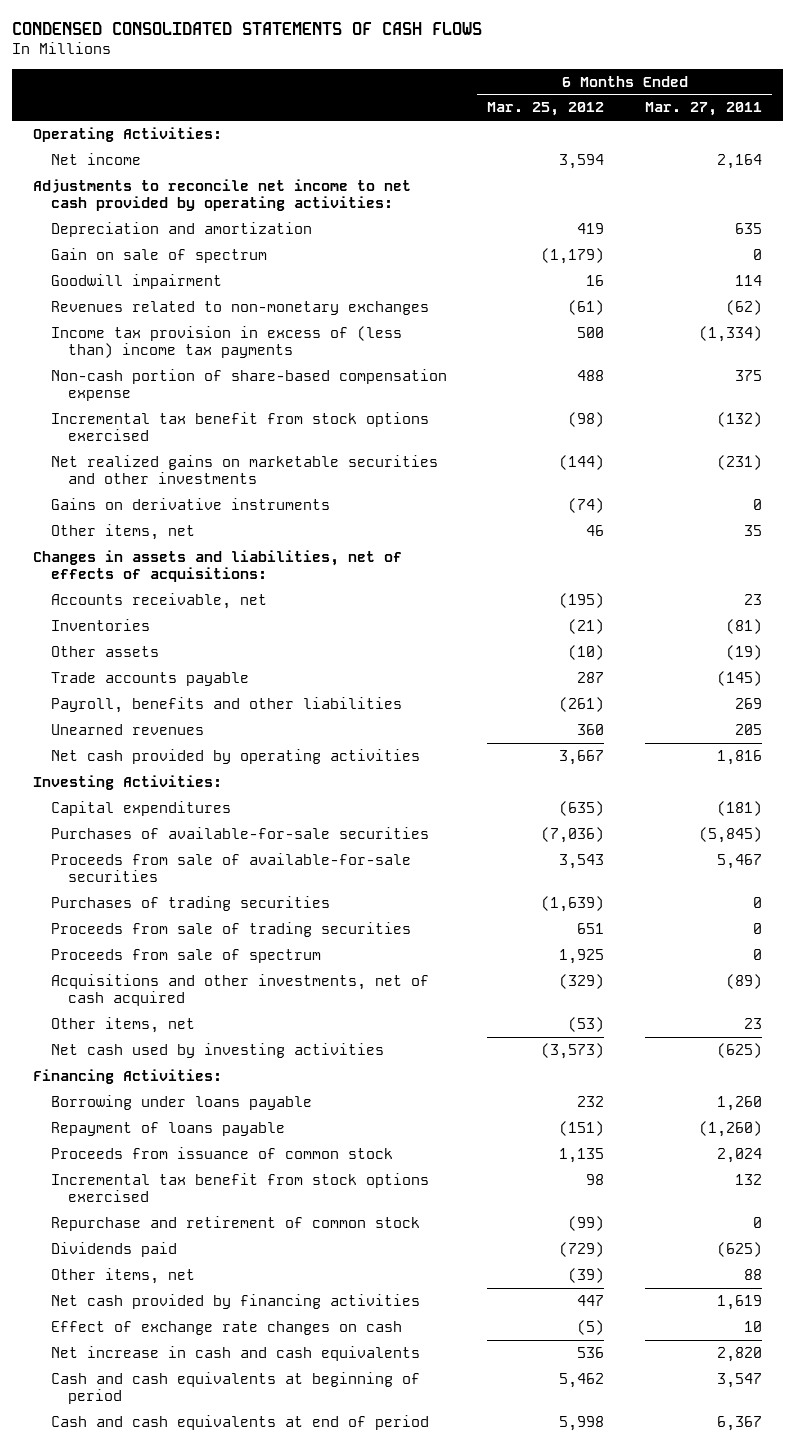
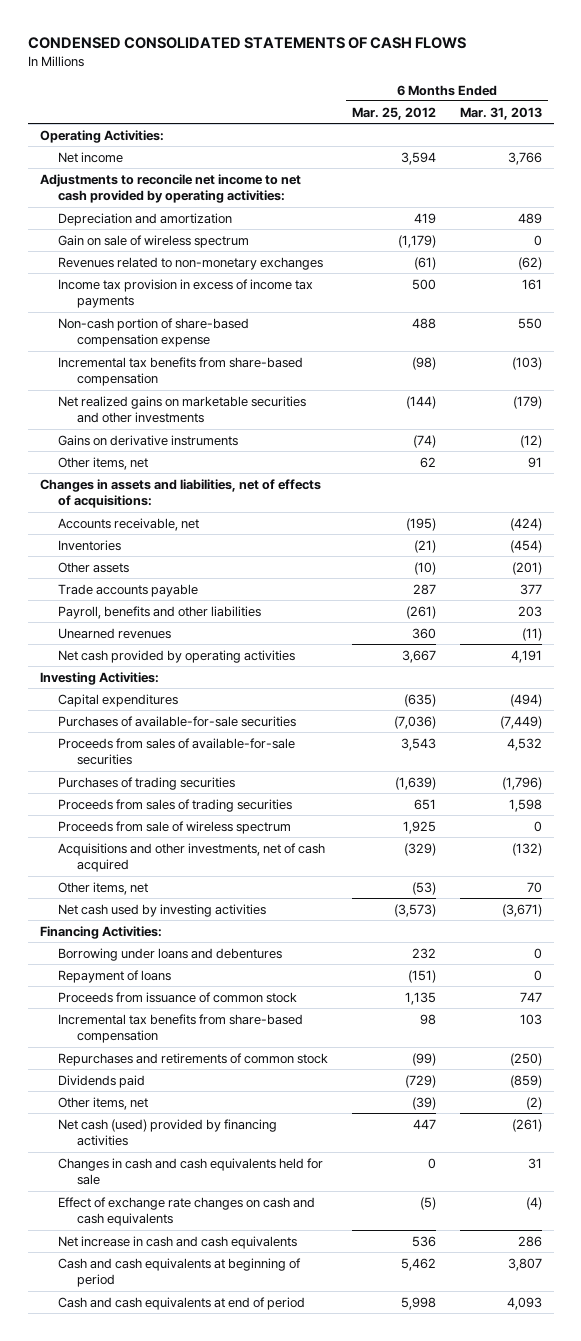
- | 6 Months Ended Mar. 25, 2012 | 6 Months Ended Mar. 27, 2011
+ | 6 Months Ended Mar. 25, 2012 | 6 Months Ended Mar. 31, 2013
- Gain on sale of spectrum | (1,179) | 0
- Goodwill impairment | 16 | 114
+ Gain on sale of wireless spectrum | (1,179) | 0
- Income tax provision in excess of (less than) income tax payments | 500 | (1,334)
+ Income tax provision in excess of income tax payments | 500 | 161
- Incremental tax benefit from stock options exercised | (98) | (132)
+ Incremental tax benefits from share-based compensation | (98) | (103)
- Other items, net | 46 | 35
+ Other items, net | 62 | 91
- Proceeds from sale of available-for-sale securities | 3,543 | 5,467
+ Proceeds from sales of available-for-sale securities | 3,543 | 4,532
- Proceeds from sale of trading securities | 651 | 0
- Proceeds from sale of spectrum | 1,925 | 0
+ Proceeds from sales of trading securities | 651 | 1,598
+ Proceeds from sale of wireless spectrum | 1,925 | 0
- Borrowing under loans payable | 232 | 1,260
- Repayment of loans payable | (151) | (1,260)
+ Borrowing under loans and debentures | 232 | 0
+ Repayment of loans | (151) | 0
- Incremental tax benefit from stock options exercised | 98 | 132
- Repurchase and retirement of common stock | (99) | 0
+ Incremental tax benefits from share-based compensation | 98 | 103
+ Repurchases and retirements of common stock | (99) | (250)
- Net cash provided by financing activities | 447 | 1,619
- Effect of exchange rate changes on cash | (5) | 10
+ Net cash (used) provided by financing activities | 447 | (261)
+ Changes in cash and cash equivalents held for sale | 0 | 31
+ Effect of exchange rate changes on cash and cash equivalents | (5) | (4)

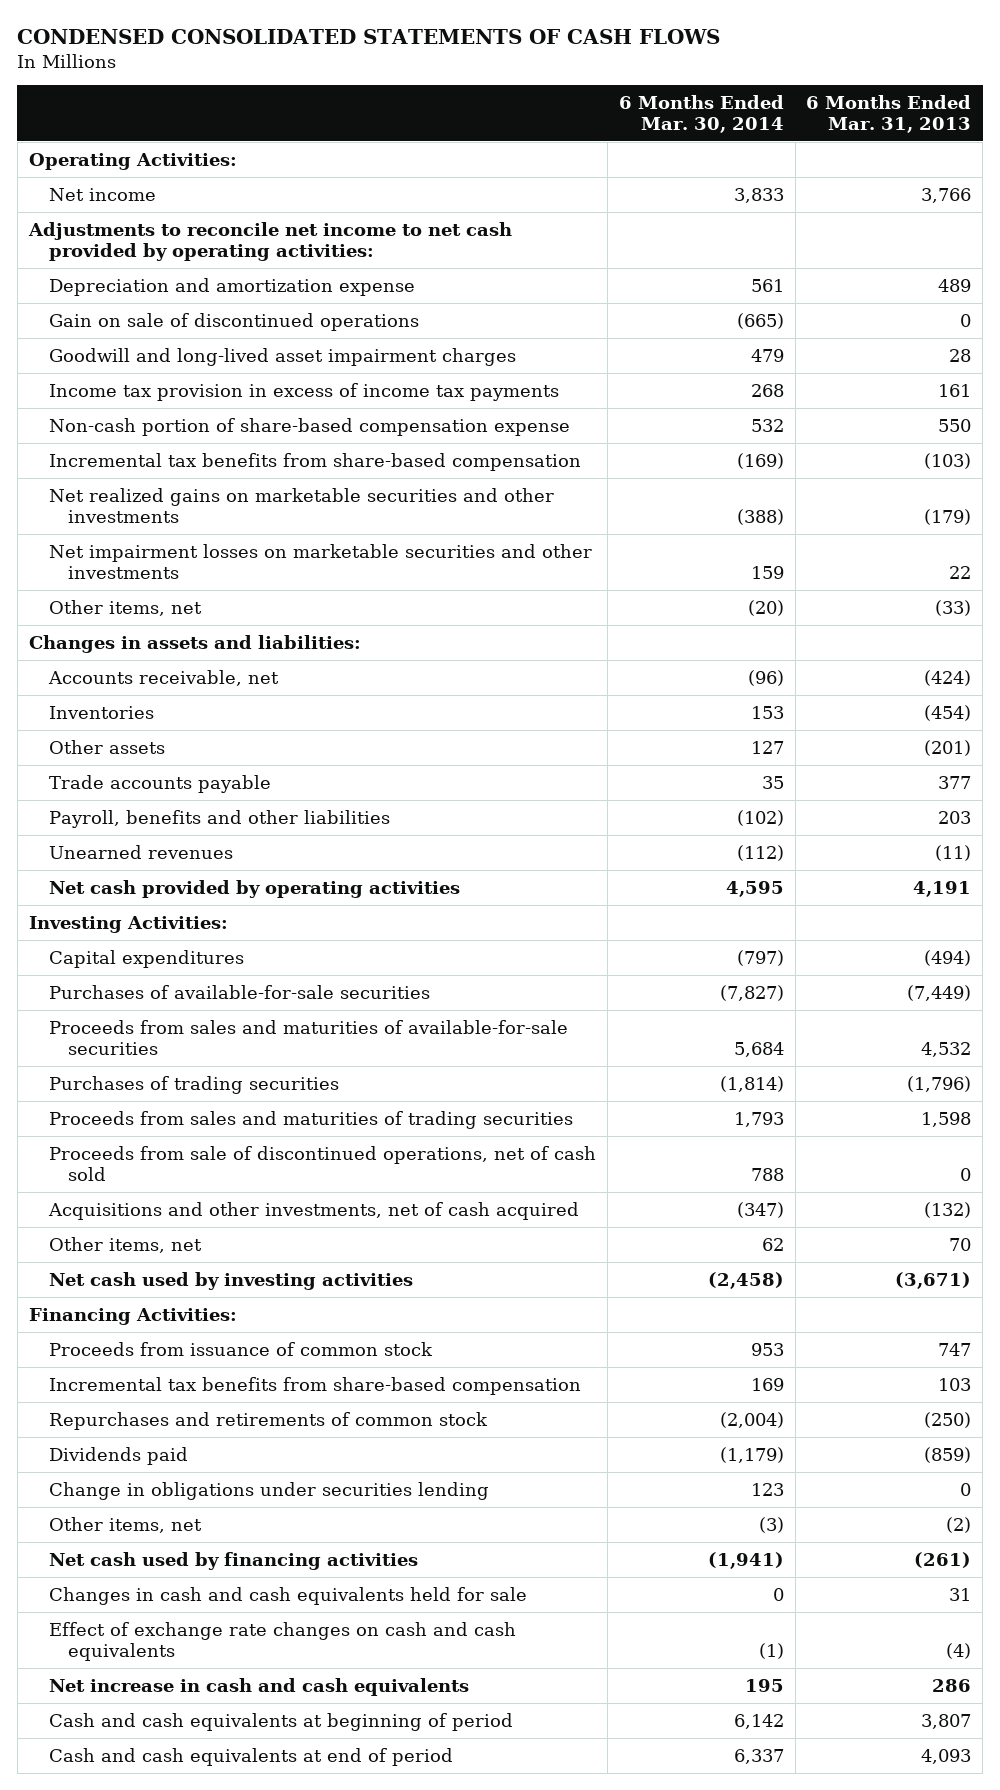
- | 6 Months Ended Mar. 25, 2012 | 6 Months Ended Mar. 31, 2013
+ | 6 Months Ended Mar. 30, 2014 | 6 Months Ended Mar. 31, 2013
- Depreciation and amortization | 419 | 489
- Gain on sale of wireless spectrum | (1,179) | 0
- Revenues related to non-monetary exchanges | (61) | (62)
+ Depreciation and amortization expense | 561 | 489
+ Gain on sale of discontinued operations | (665) | 0
+ Goodwill and long-lived asset impairment charges | 479 | 28
- Gains on derivative instruments | (74) | (12)
- Other items, net | 62 | 91
- Changes in assets and liabilities, net of effects of acquisitions:
+ Net impairment losses on marketable securities and other investments | 159 | 22
+ Other items, net | (20) | (33)
+ Changes in assets and liabilities:
- Proceeds from sales of available-for-sale securities | 3,543 | 4,532
+ Proceeds from sales and maturities of available-for-sale securities | 5,684 | 4,532
- Proceeds from sales of trading securities | 651 | 1,598
- Proceeds from sale of wireless spectrum | 1,925 | 0
+ Proceeds from sales and maturities of trading securities | 1,793 | 1,598
+ Proceeds from sale of discontinued operations, net of cash sold | 788 | 0
- Borrowing under loans and debentures | 232 | 0
- Repayment of loans | (151) | 0
+ Change in obligations under securities lending | 123 | 0
- Net cash (used) provided by financing activities | 447 | (261)
+ Net cash used by financing activities | (1,941) | (261)

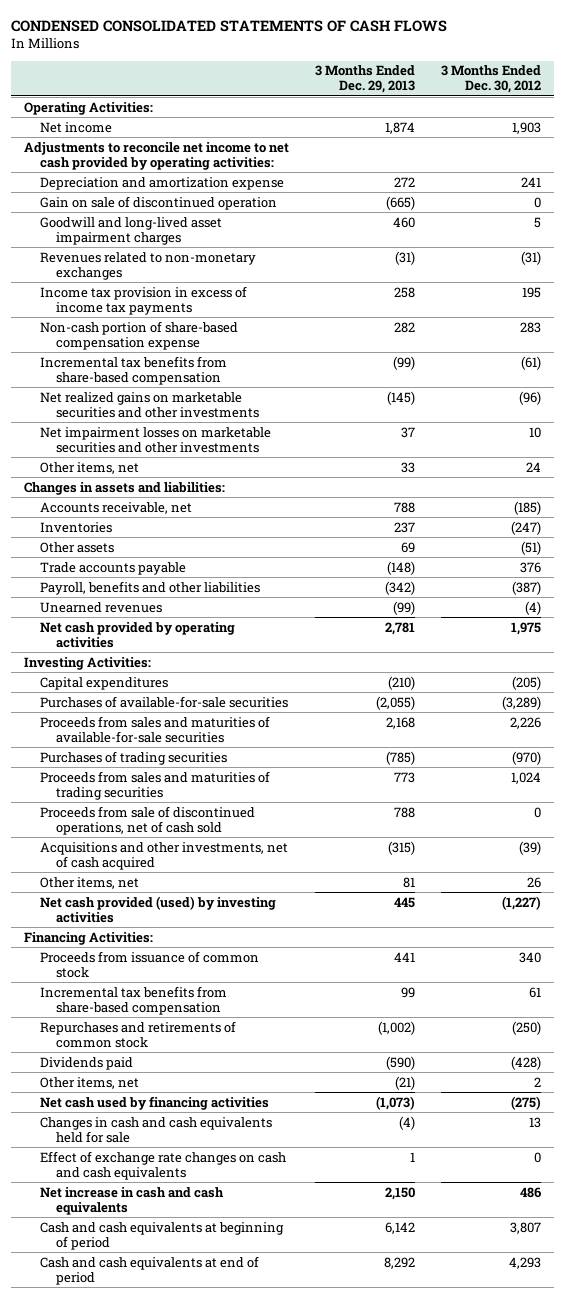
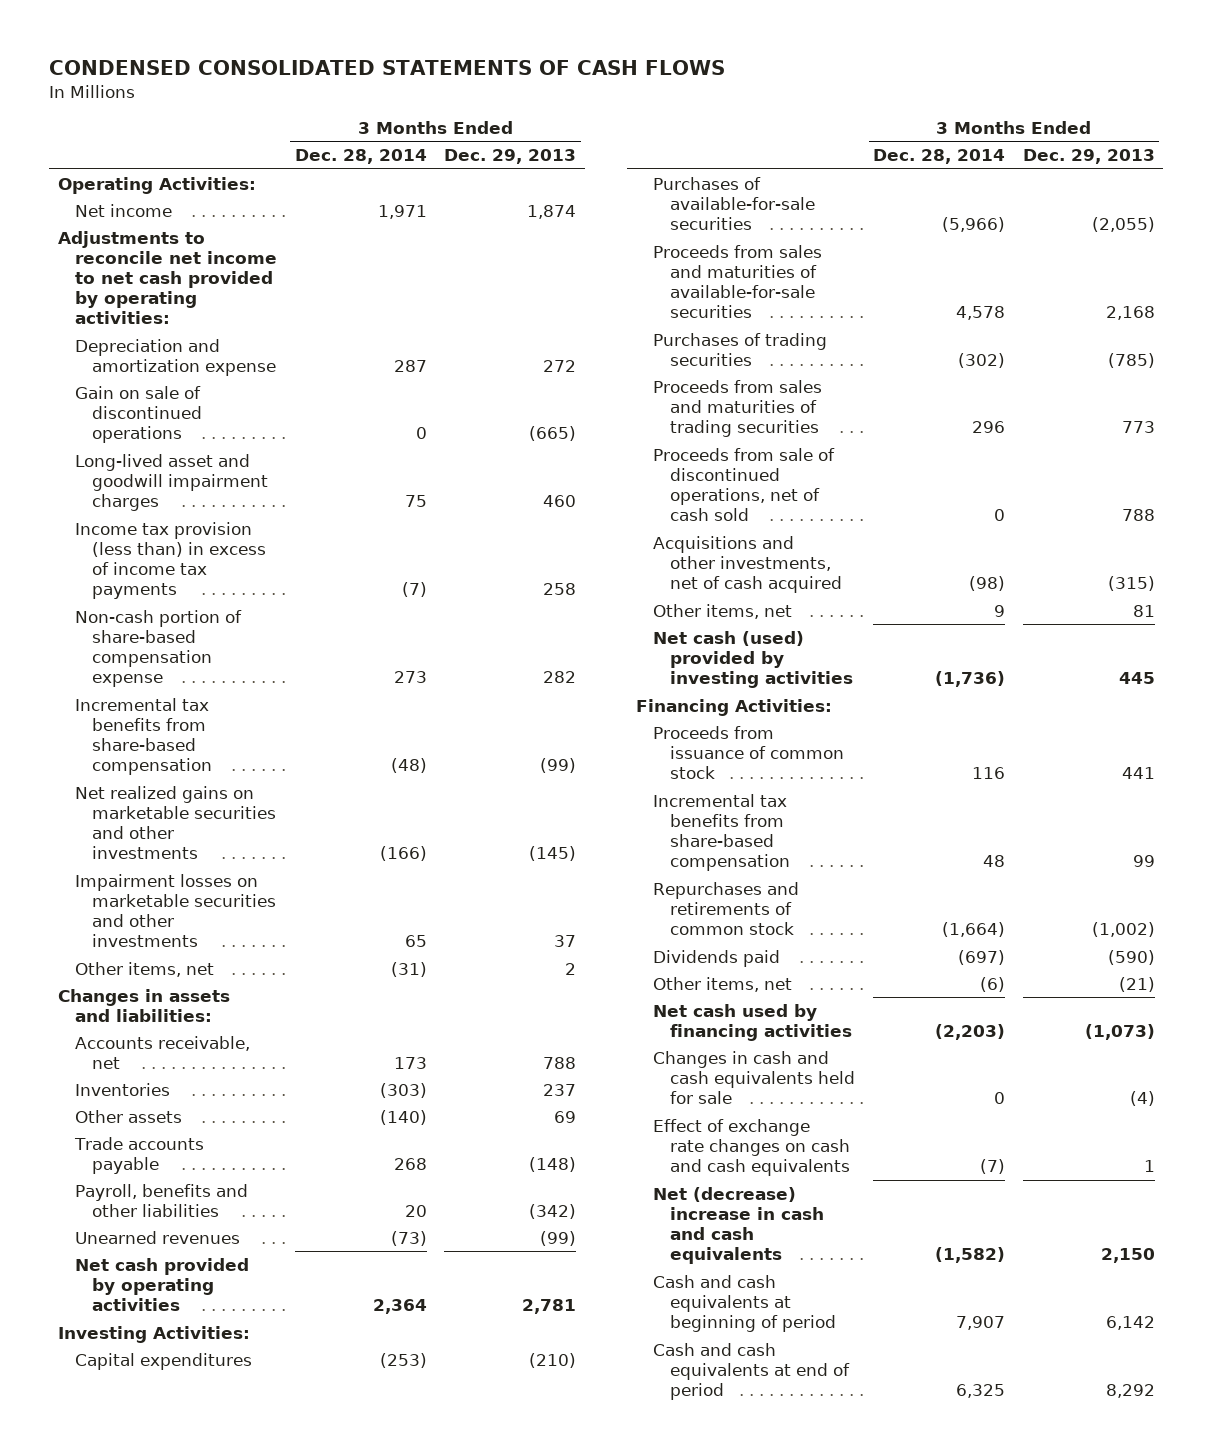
- | 3 Months Ended Dec. 29, 2013 | 3 Months Ended Dec. 30, 2012
+ | 3 Months Ended Dec. 28, 2014 | 3 Months Ended Dec. 29, 2013
- Gain on sale of discontinued operation | (665) | 0
- Goodwill and long-lived asset impairment charges | 460 | 5
- Revenues related to non-monetary exchanges | (31) | (31)
- Income tax provision in excess of income tax payments | 258 | 195
+ Gain on sale of discontinued operations | 0 | (665)
+ Long-lived asset and goodwill impairment charges | 75 | 460
+ Income tax provision (less than) in excess of income tax payments | (7) | 258
- Net impairment losses on marketable securities and other investments | 37 | 10
- Other items, net | 33 | 24
+ Impairment losses on marketable securities and other investments | 65 | 37
+ Other items, net | (31) | 2
- Net cash provided (used) by investing activities | 445 | (1,227)
+ Net cash (used) provided by investing activities | (1,736) | 445
- Net increase in cash and cash equivalents | 2,150 | 486
+ Net (decrease) increase in cash and cash equivalents | (1,582) | 2,150

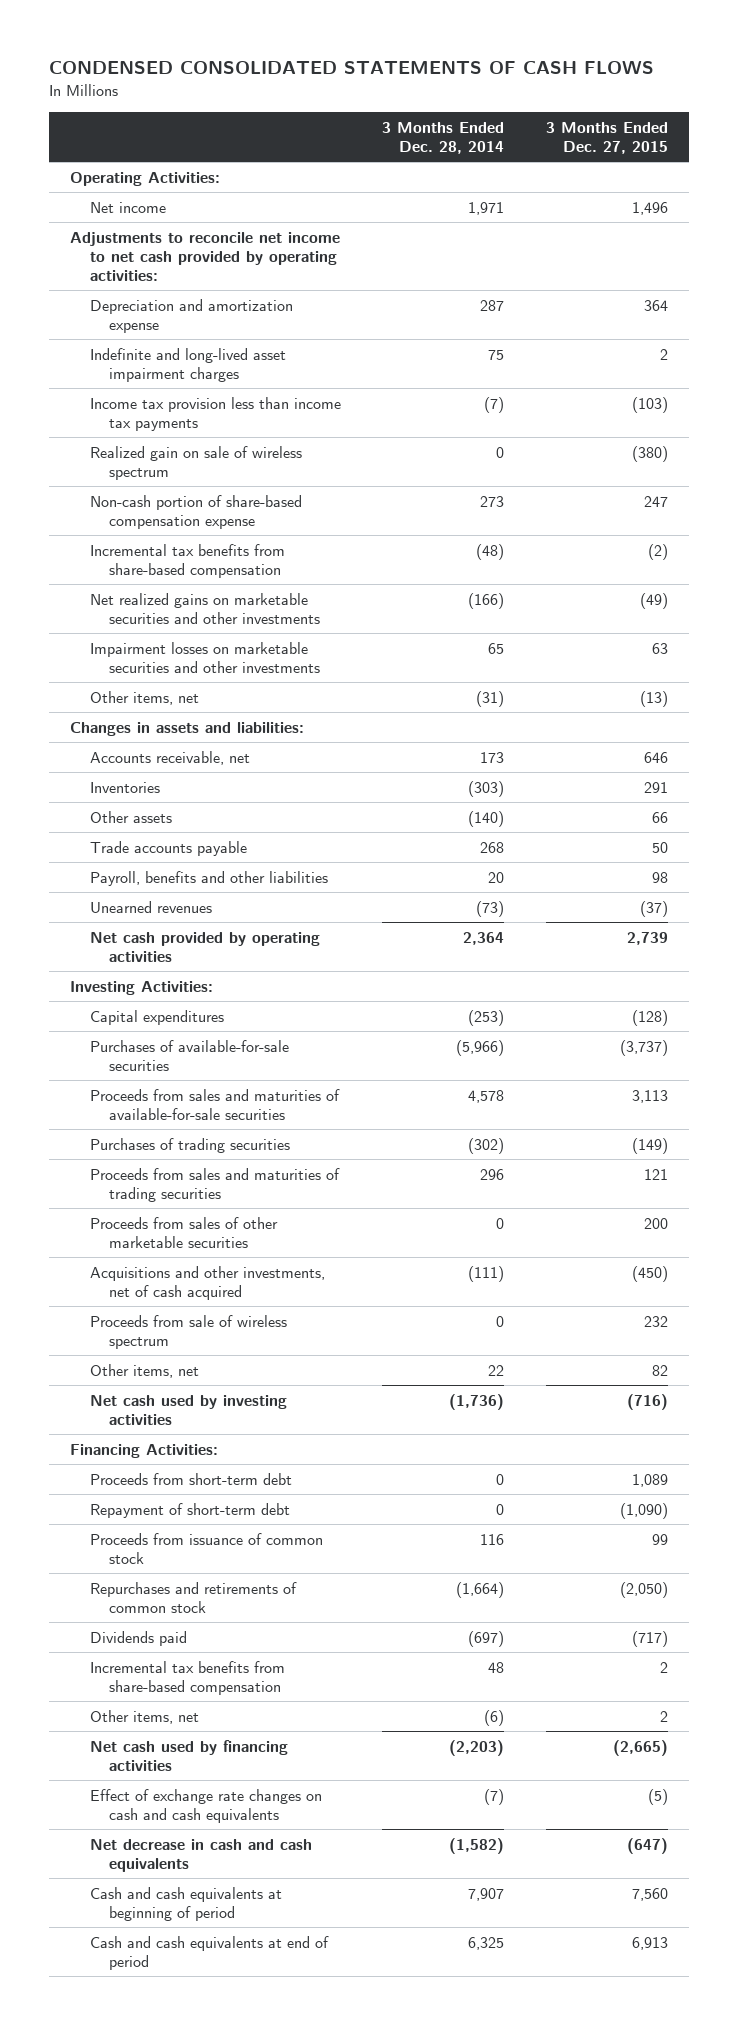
- | 3 Months Ended Dec. 28, 2014 | 3 Months Ended Dec. 29, 2013
+ | 3 Months Ended Dec. 28, 2014 | 3 Months Ended Dec. 27, 2015
- Gain on sale of discontinued operations | 0 | (665)
- Long-lived asset and goodwill impairment charges | 75 | 460
- Income tax provision (less than) in excess of income tax payments | (7) | 258
+ Indefinite and long-lived asset impairment charges | 75 | 2
+ Income tax provision less than income tax payments | (7) | (103)
+ Realized gain on sale of wireless spectrum | 0 | (380)
- Proceeds from sale of discontinued operations, net of cash sold | 0 | 788
- Acquisitions and other investments, net of cash acquired | (98) | (315)
- Other items, net | 9 | 81
- Net cash (used) provided by investing activities | (1,736) | 445
+ Proceeds from sales of other marketable securities | 0 | 200
+ Acquisitions and other investments, net of cash acquired | (111) | (450)
+ Proceeds from sale of wireless spectrum | 0 | 232
+ Other items, net | 22 | 82
+ Net cash used by investing activities | (1,736) | (716)
+ Proceeds from short-term debt | 0 | 1,089
+ Repayment of short-term debt | 0 | (1,090)
moved down: Incremental tax benefits from share-based compensation | 48 | 2
- Changes in cash and cash equivalents held for sale | 0 | (4)
- Net (decrease) increase in cash and cash equivalents | (1,582) | 2,150
+ Net decrease in cash and cash equivalents | (1,582) | (647)

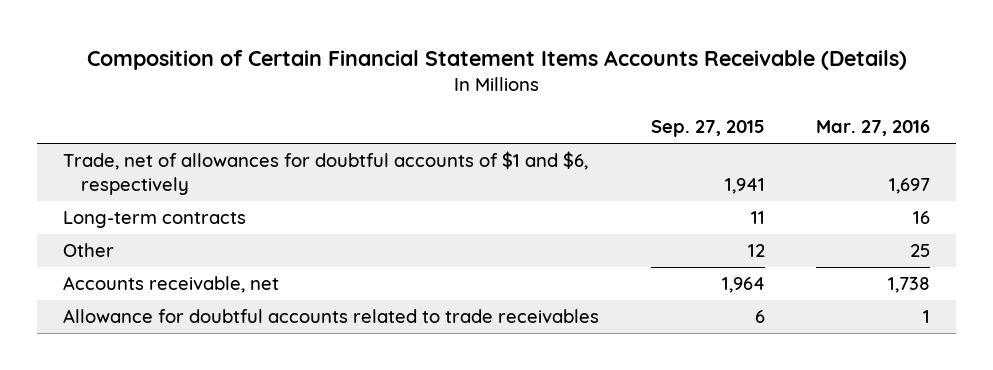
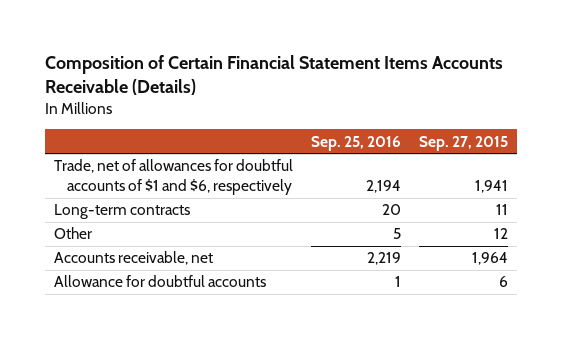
- | Sep. 27, 2015 | Mar. 27, 2016
+ | Sep. 25, 2016 | Sep. 27, 2015
- Allowance for doubtful accounts related to trade receivables | 6 | 1
+ Allowance for doubtful accounts | 1 | 6

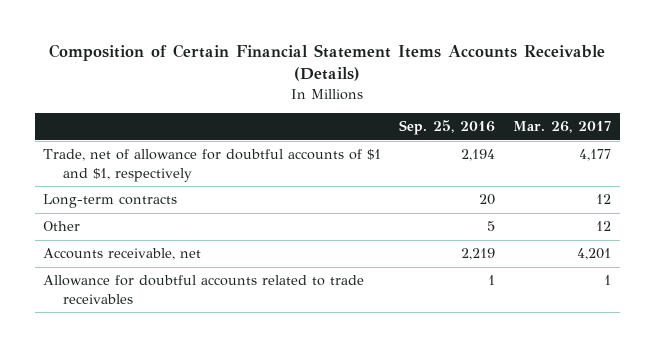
- | Sep. 25, 2016 | Sep. 27, 2015
+ | Sep. 25, 2016 | Mar. 26, 2017
- Trade, net of allowances for doubtful accounts of $1 and $6, respectively | 2,194 | 1,941
+ Trade, net of allowance for doubtful accounts of $1 and $1, respectively | 2,194 | 4,177
- Allowance for doubtful accounts | 1 | 6
+ Allowance for doubtful accounts related to trade receivables | 1 | 1

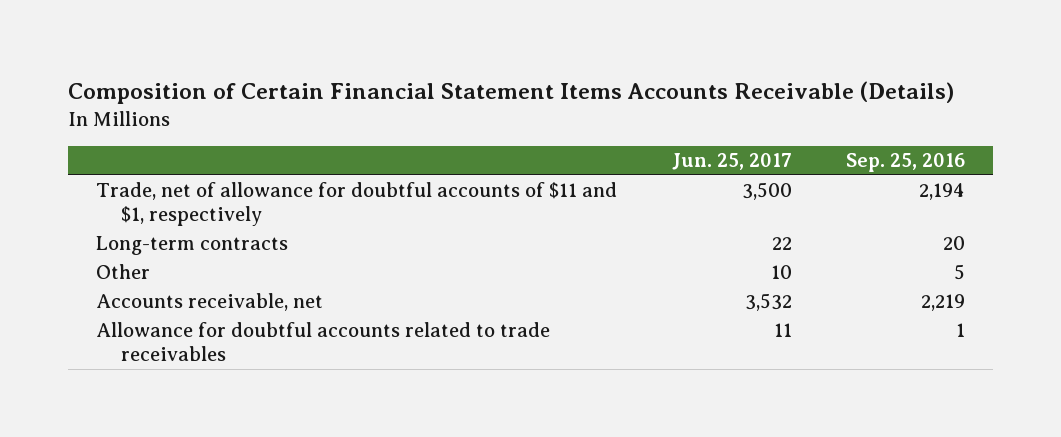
- | Sep. 25, 2016 | Mar. 26, 2017
+ | Jun. 25, 2017 | Sep. 25, 2016
- Trade, net of allowance for doubtful accounts of $1 and $1, respectively | 2,194 | 4,177
+ Trade, net of allowance for doubtful accounts of $11 and $1, respectively | 3,500 | 2,194

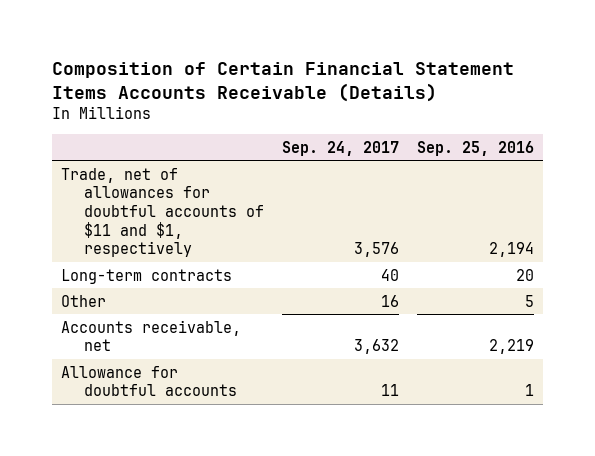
- | Jun. 25, 2017 | Sep. 25, 2016
+ | Sep. 24, 2017 | Sep. 25, 2016
- Trade, net of allowance for doubtful accounts of $11 and $1, respectively | 3,500 | 2,194
+ Trade, net of allowances for doubtful accounts of $11 and $1, respectively | 3,576 | 2,194
- Allowance for doubtful accounts related to trade receivables | 11 | 1
+ Allowance for doubtful accounts | 11 | 1

